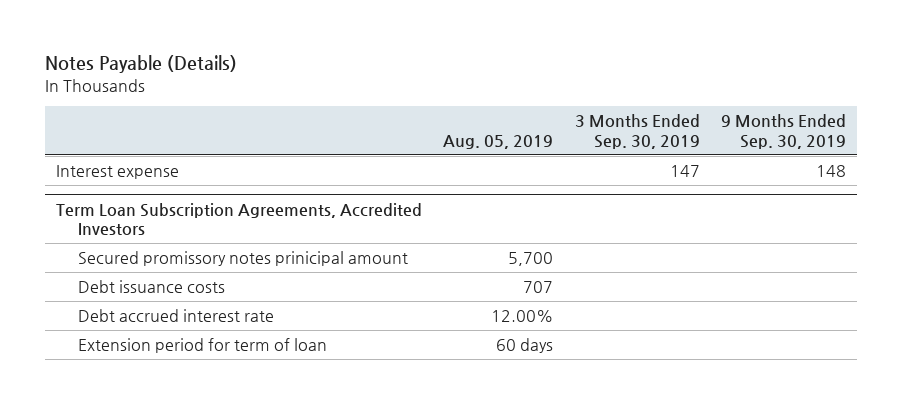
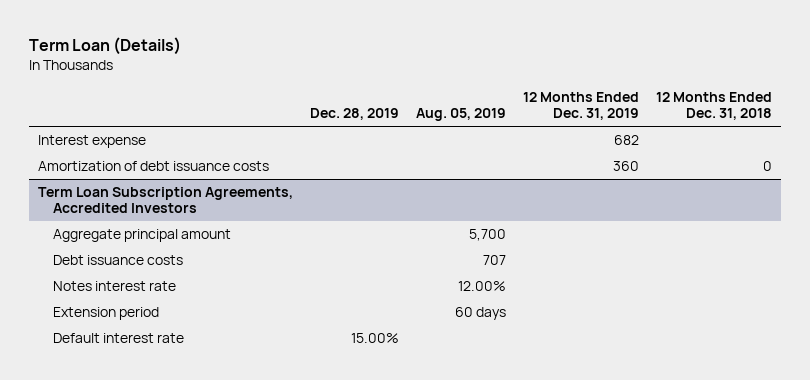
- Notes Payable (Details)
+ Term Loan (Details)
- | Aug. 05, 2019 | 3 Months Ended Sep. 30, 2019 | 9 Months Ended Sep. 30, 2019
+ | Dec. 28, 2019 | Aug. 05, 2019 | 12 Months Ended Dec. 31, 2019 | 12 Months Ended Dec. 31, 2018
+ Amortization of debt issuance costs | | | 360 | 0
@ Term Loan Subscription Agreements, Accredited Investors
- Secured promissory notes prinicipal amount | 5,700 | |
+ Aggregate principal amount | | 5,700 | |
- Debt accrued interest rate | 12.00% | |
- Extension period for term of loan | 60 days | |
+ Notes interest rate | | 12.00% | |
+ Extension period | | 60 days | |
+ Default interest rate | 15.00% | | |

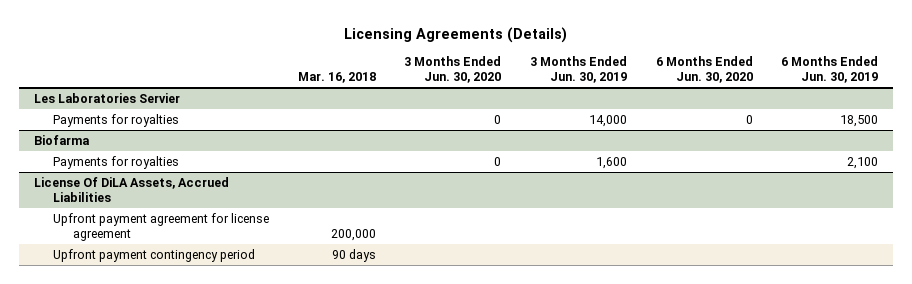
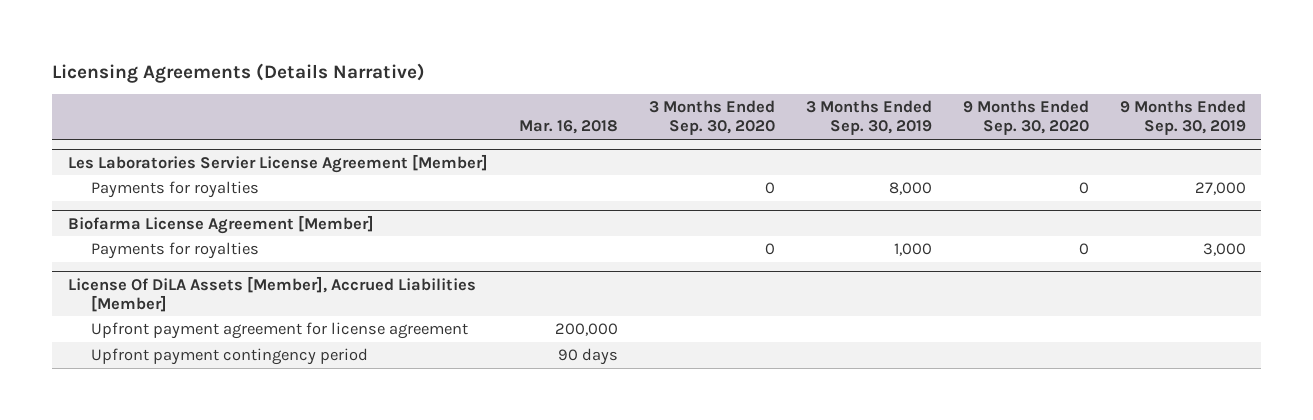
- Licensing Agreements (Details)
+ Licensing Agreements (Details Narrative)
- | Mar. 16, 2018 | 3 Months Ended Jun. 30, 2020 | 3 Months Ended Jun. 30, 2019 | 6 Months Ended Jun. 30, 2020 | 6 Months Ended Jun. 30, 2019
+ | Mar. 16, 2018 | 3 Months Ended Sep. 30, 2020 | 3 Months Ended Sep. 30, 2019 | 9 Months Ended Sep. 30, 2020 | 9 Months Ended Sep. 30, 2019
- Les Laboratories Servier
+ Les Laboratories Servier License Agreement [Member]
- Biofarma
+ Biofarma License Agreement [Member]
- License Of DiLA Assets, Accrued Liabilities
+ License Of DiLA Assets [Member], Accrued Liabilities [Member]

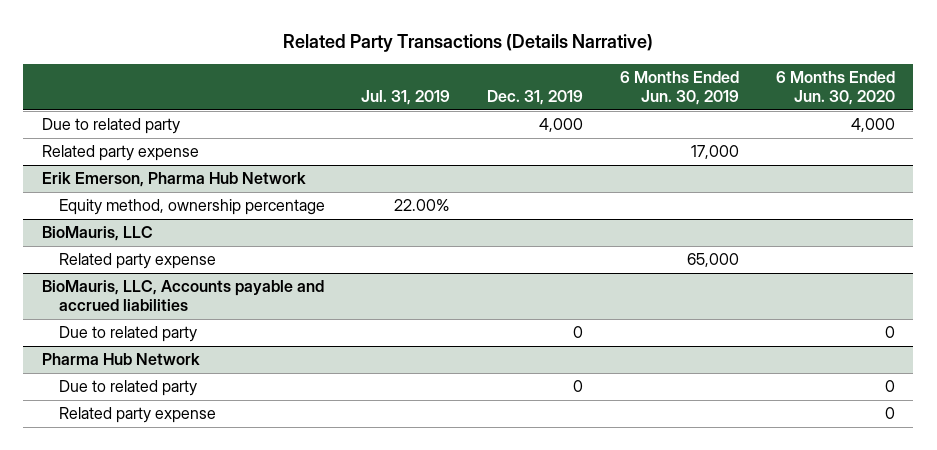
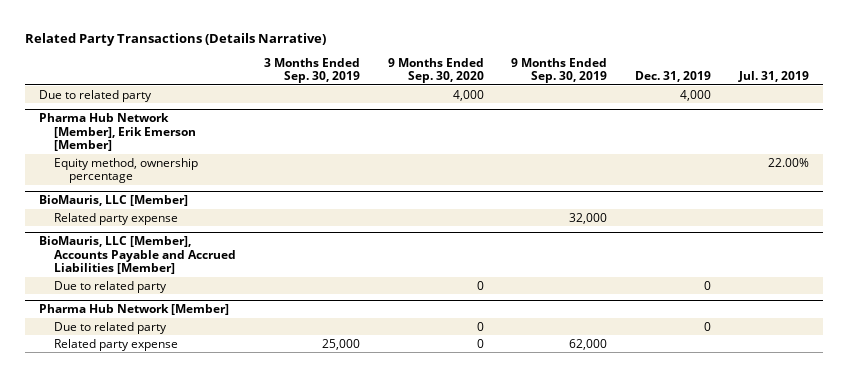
- | Jul. 31, 2019 | Dec. 31, 2019 | 6 Months Ended Jun. 30, 2019 | 6 Months Ended Jun. 30, 2020
+ | 3 Months Ended Sep. 30, 2019 | 9 Months Ended Sep. 30, 2020 | 9 Months Ended Sep. 30, 2019 | Dec. 31, 2019 | Jul. 31, 2019
- Related party expense | | | 17,000 |
- Erik Emerson, Pharma Hub Network
+ Pharma Hub Network [Member], Erik Emerson [Member]
- BioMauris, LLC
+ BioMauris, LLC [Member]
- BioMauris, LLC, Accounts payable and accrued liabilities
+ BioMauris, LLC [Member], Accounts Payable and Accrued Liabilities [Member]
- Pharma Hub Network
+ Pharma Hub Network [Member]

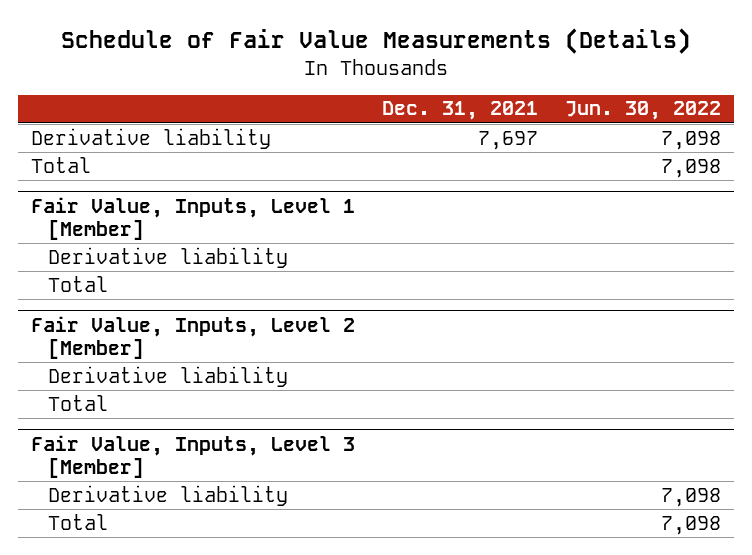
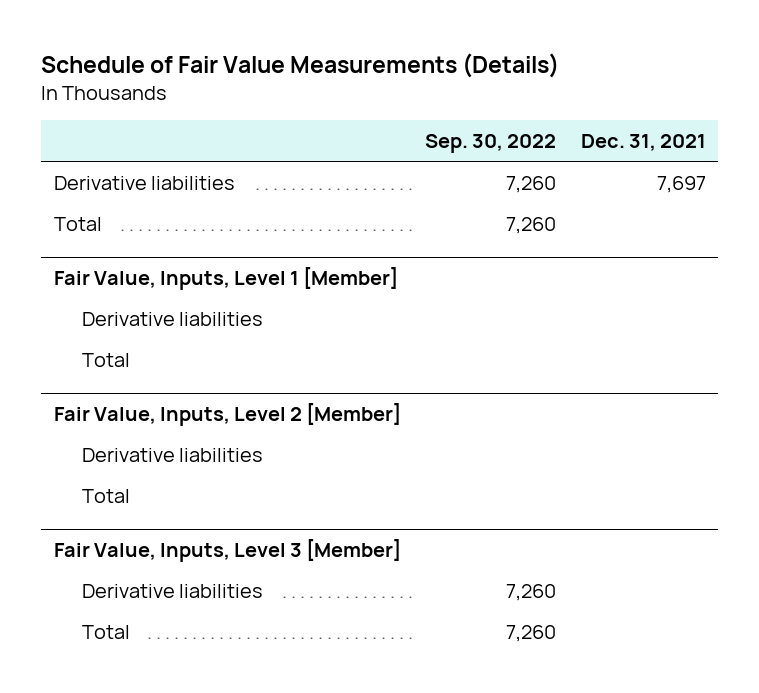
- | Dec. 31, 2021 | Jun. 30, 2022
+ | Sep. 30, 2022 | Dec. 31, 2021
- Derivative liability | 7,697 | 7,098
+ Derivative liabilities | 7,260 | 7,697
@ Fair Value, Inputs, Level 1 [Member]
- Derivative liability
+ Derivative liabilities
@ Fair Value, Inputs, Level 2 [Member]
- Derivative liability
+ Derivative liabilities
@ Fair Value, Inputs, Level 3 [Member]
- Derivative liability | | 7,098
+ Derivative liabilities | 7,260 |

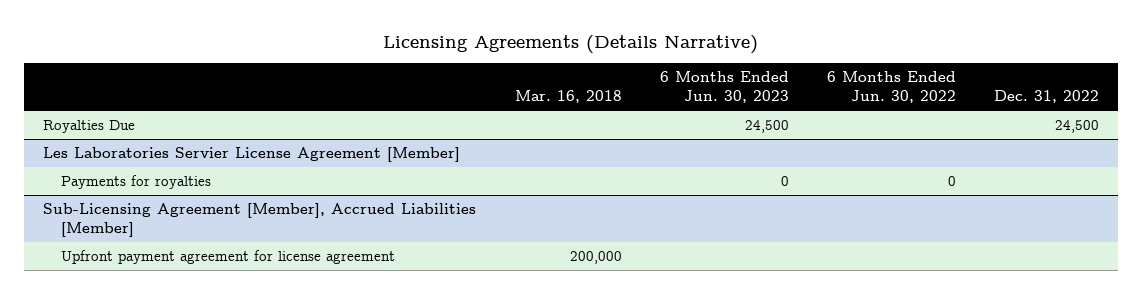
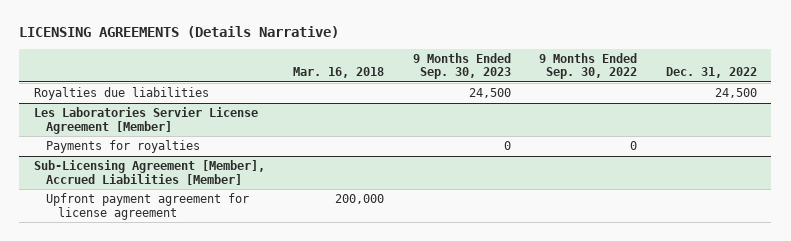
- Licensing Agreements (Details Narrative)
+ LICENSING AGREEMENTS (Details Narrative)
- | Mar. 16, 2018 | 6 Months Ended Jun. 30, 2023 | 6 Months Ended Jun. 30, 2022 | Dec. 31, 2022
+ | Mar. 16, 2018 | 9 Months Ended Sep. 30, 2023 | 9 Months Ended Sep. 30, 2022 | Dec. 31, 2022
- Royalties Due | | 24,500 | | 24,500
+ Royalties due liabilities | | 24,500 | | 24,500

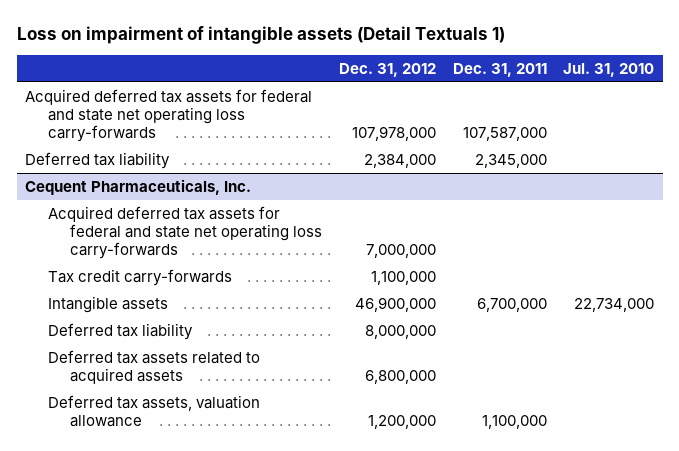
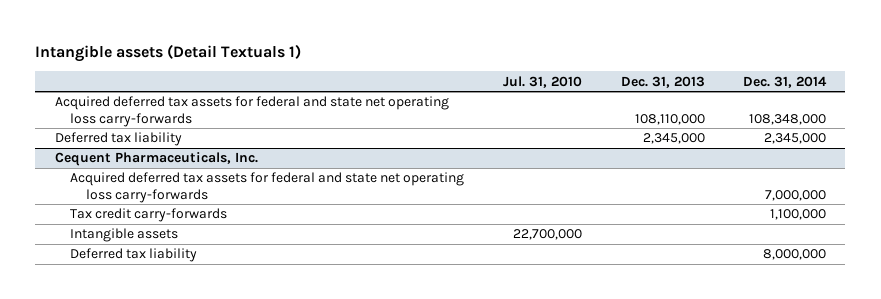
- Loss on impairment of intangible assets (Detail Textuals 1)
+ Intangible assets (Detail Textuals 1)
- | Dec. 31, 2012 | Dec. 31, 2011 | Jul. 31, 2010
+ | Jul. 31, 2010 | Dec. 31, 2013 | Dec. 31, 2014
@ Cequent Pharmaceuticals, Inc.
- Intangible assets | 46,900,000 | 6,700,000 | 22,734,000
+ Intangible assets | 22,700,000 | |
- Deferred tax assets related to acquired assets | 6,800,000 | |
- Deferred tax assets, valuation allowance | 1,200,000 | 1,100,000 |

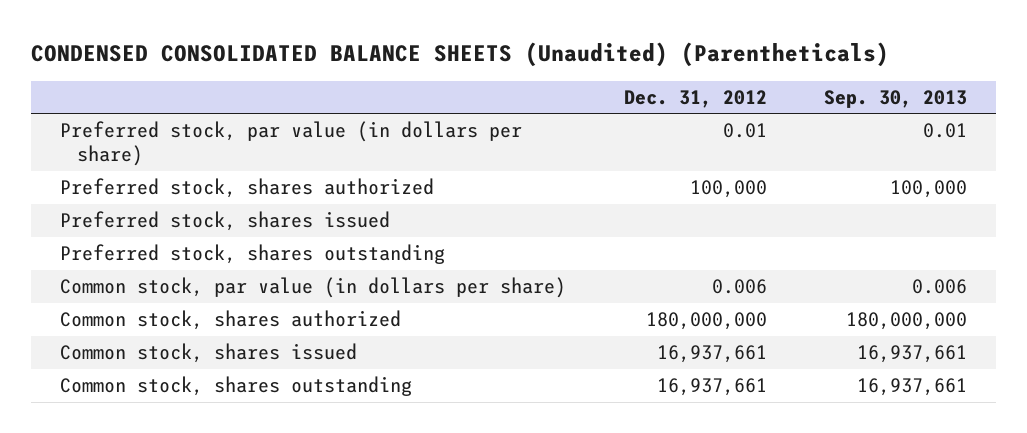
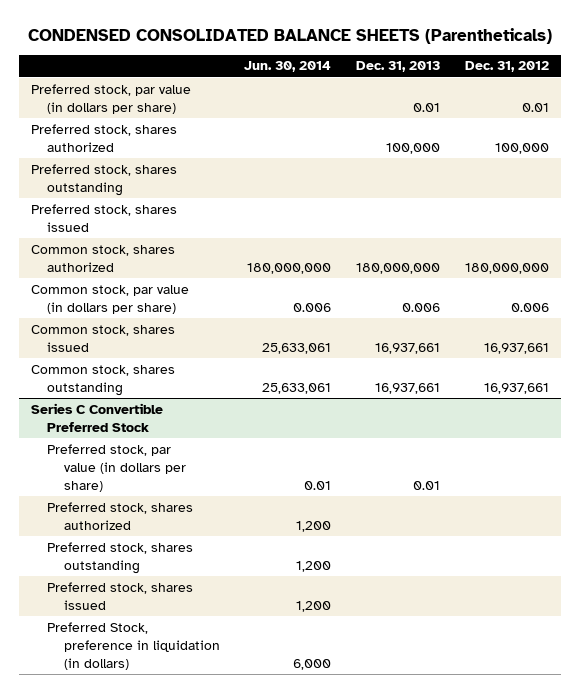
- CONDENSED CONSOLIDATED BALANCE SHEETS (Unaudited) (Parentheticals)
+ CONDENSED CONSOLIDATED BALANCE SHEETS (Parentheticals)
- | Dec. 31, 2012 | Sep. 30, 2013
+ | Jun. 30, 2014 | Dec. 31, 2013 | Dec. 31, 2012
moved down: Preferred stock, shares issued
moved down: Common stock, par value (in dollars per share) | 0.006 | 0.006 | 0.006
+ Series C Convertible Preferred Stock
+ Preferred stock, par value (in dollars per share) | 0.01 | 0.01 |
+ Preferred stock, shares authorized | 1,200 | |
+ Preferred stock, shares outstanding | 1,200 | |
+ Preferred stock, shares issued | 1,200 | |
+ Preferred Stock, preference in liquidation (in dollars) | 6,000 | |

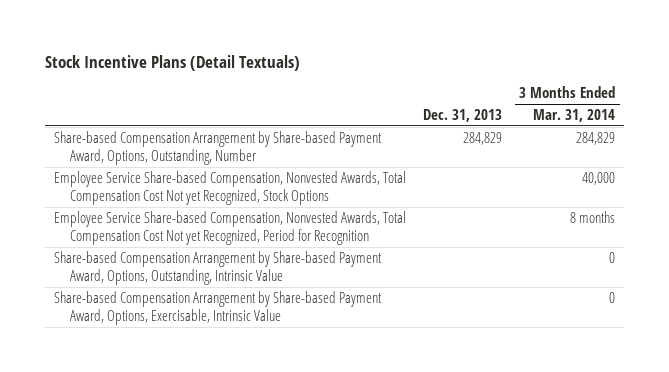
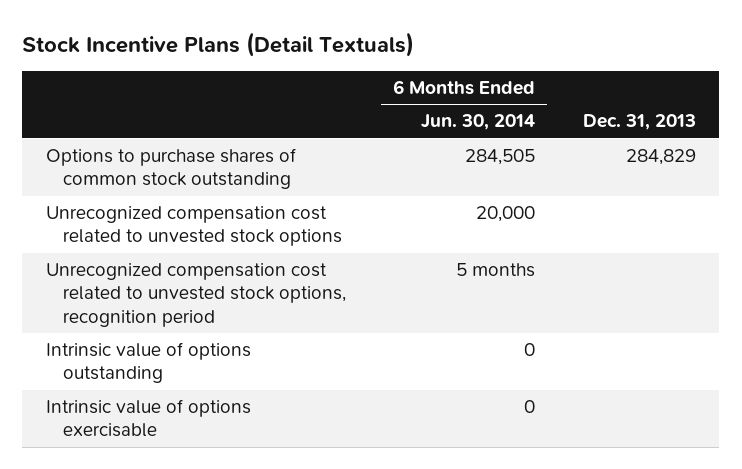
- | Dec. 31, 2013 | 3 Months Ended Mar. 31, 2014
+ | 6 Months Ended Jun. 30, 2014 | Dec. 31, 2013
- Share-based Compensation Arrangement by Share-based Payment Award, Options, Outstanding, Number | 284,829 | 284,829
- Employee Service Share-based Compensation, Nonvested Awards, Total Compensation Cost Not yet Recognized, Stock Options | | 40,000
- Employee Service Share-based Compensation, Nonvested Awards, Total Compensation Cost Not yet Recognized, Period for Recognition | | 8 months
- Share-based Compensation Arrangement by Share-based Payment Award, Options, Outstanding, Intrinsic Value | | 0
- Share-based Compensation Arrangement by Share-based Payment Award, Options, Exercisable, Intrinsic Value | | 0
+ Options to purchase shares of common stock outstanding | 284,505 | 284,829
+ Unrecognized compensation cost related to unvested stock options | 20,000 |
+ Unrecognized compensation cost related to unvested stock options, recognition period | 5 months |
+ Intrinsic value of options outstanding | 0 |
+ Intrinsic value of options exercisable | 0 |

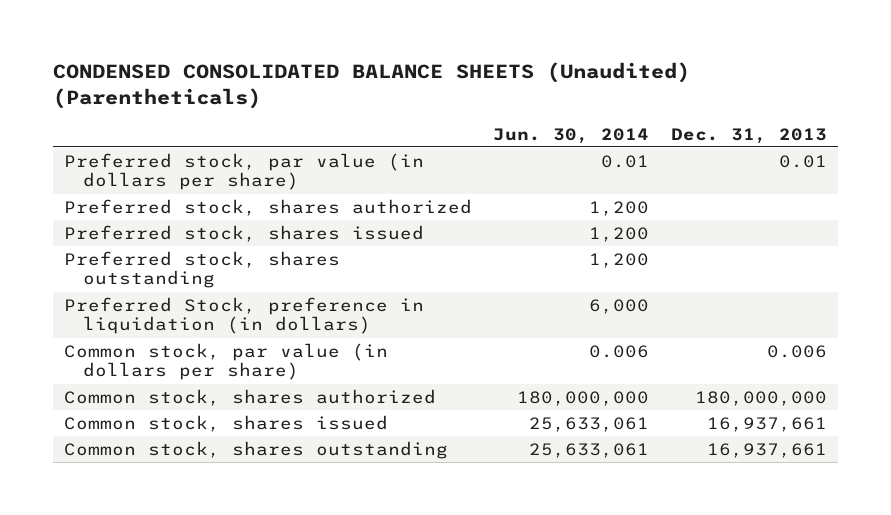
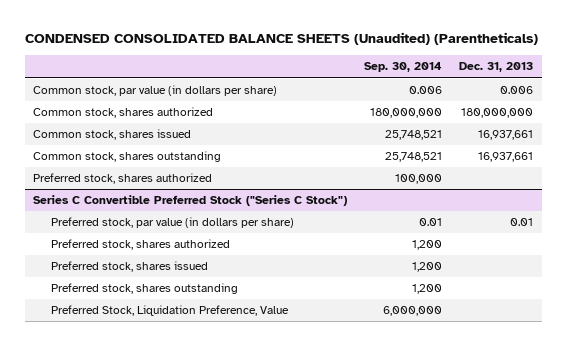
- | Jun. 30, 2014 | Dec. 31, 2013
+ | Sep. 30, 2014 | Dec. 31, 2013
- Preferred stock, par value (in dollars per share) | 0.01 | 0.01
- Preferred stock, shares issued | 1,200 |
- Preferred stock, shares outstanding | 1,200 |
- Preferred Stock, preference in liquidation (in dollars) | 6,000 |
moved down: Preferred stock, shares authorized | 100,000 |
+ Series C Convertible Preferred Stock ("Series C Stock")
+ Preferred stock, par value (in dollars per share) | 0.01 | 0.01
+ Preferred stock, shares authorized | 1,200 |
+ Preferred stock, shares issued | 1,200 |
+ Preferred stock, shares outstanding | 1,200 |
+ Preferred Stock, Liquidation Preference, Value | 6,000,000 |

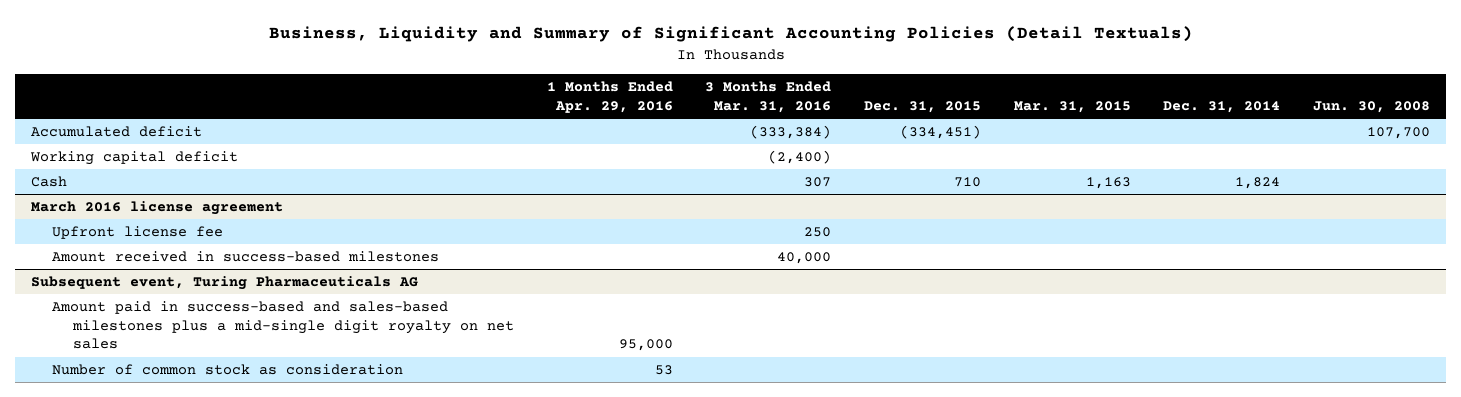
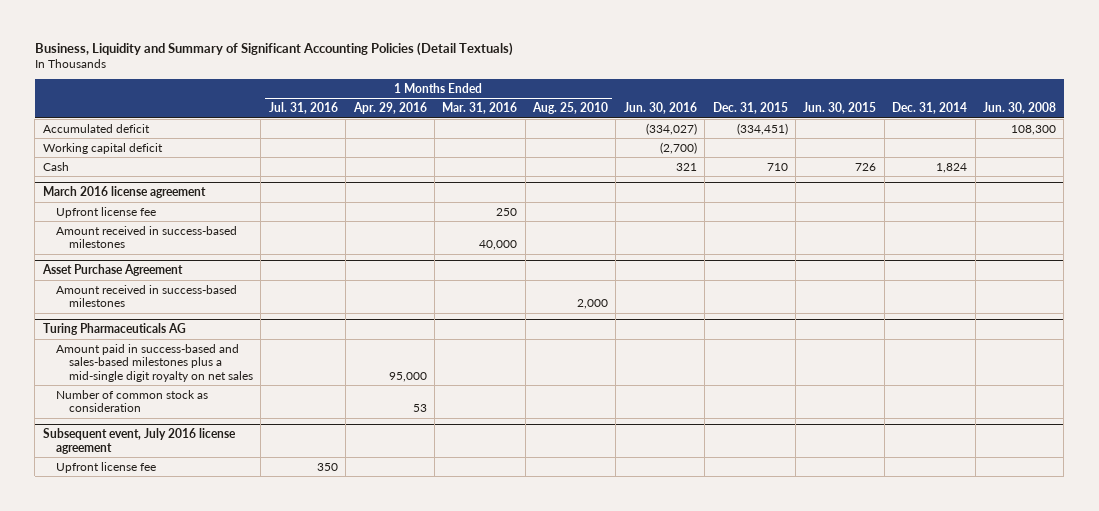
- | 1 Months Ended Apr. 29, 2016 | 3 Months Ended Mar. 31, 2016 | Dec. 31, 2015 | Mar. 31, 2015 | Dec. 31, 2014 | Jun. 30, 2008
+ | 1 Months Ended Jul. 31, 2016 | 1 Months Ended Apr. 29, 2016 | 1 Months Ended Mar. 31, 2016 | 1 Months Ended Aug. 25, 2010 | Jun. 30, 2016 | Dec. 31, 2015 | Jun. 30, 2015 | Dec. 31, 2014 | Jun. 30, 2008
- Accumulated deficit | | (333,384) | (334,451) | | | 107,700
+ Accumulated deficit | | | | | (334,027) | (334,451) | | | 108,300
- Subsequent event, Turing Pharmaceuticals AG
+ Asset Purchase Agreement
+ Amount received in success-based milestones | | | | 2,000 | | | | |
+ Turing Pharmaceuticals AG
+ Subsequent event, July 2016 license agreement
+ Upfront license fee | 350 | | | | | | | |

